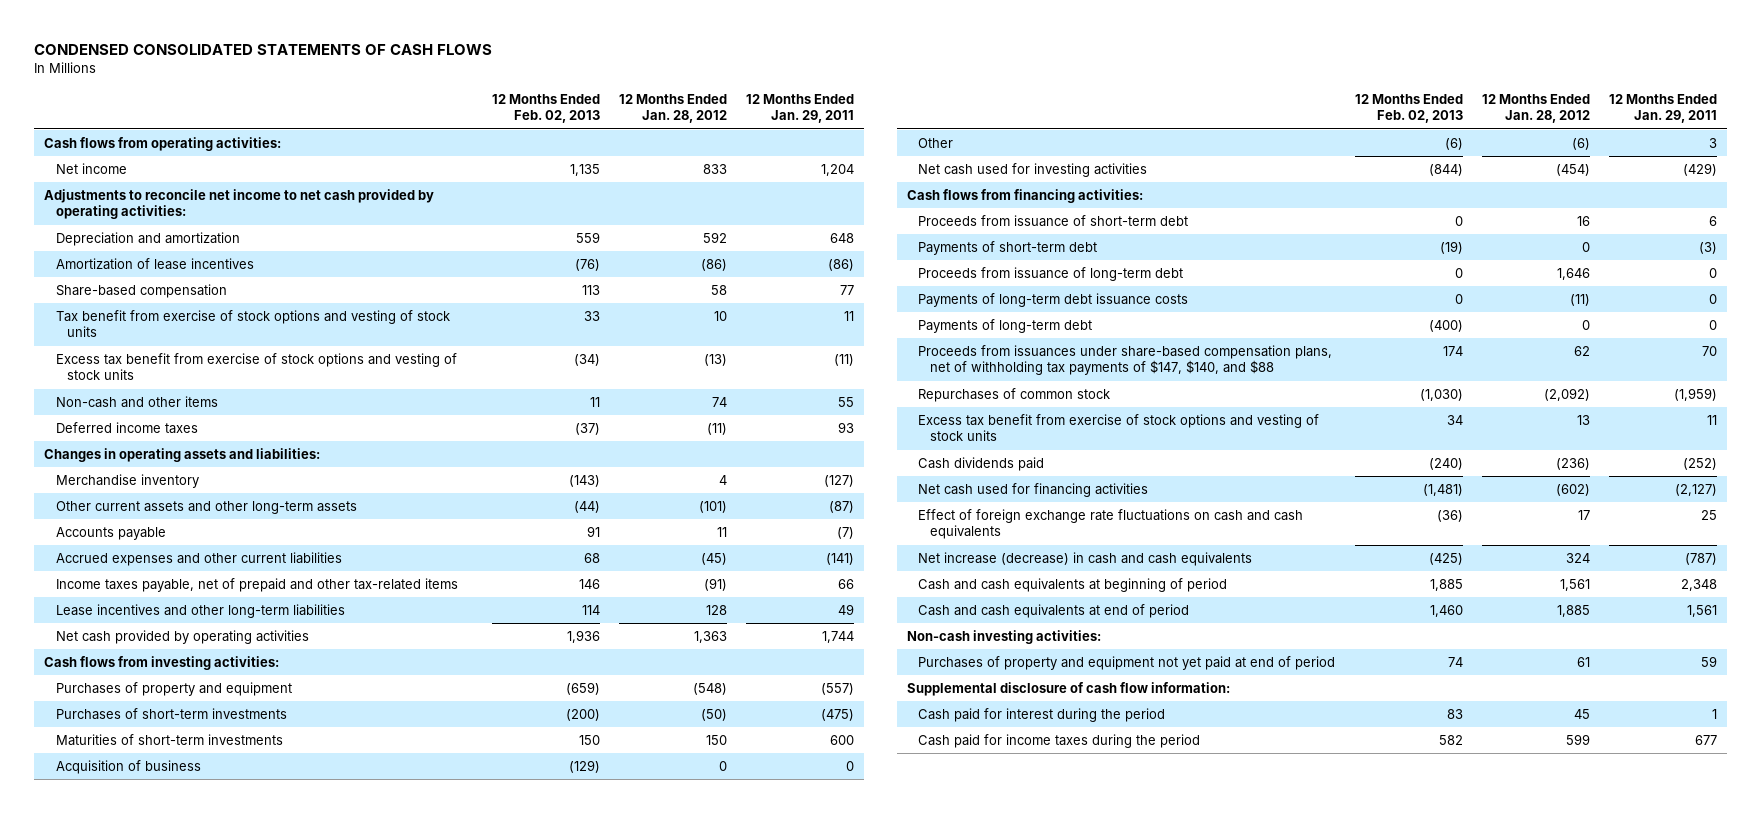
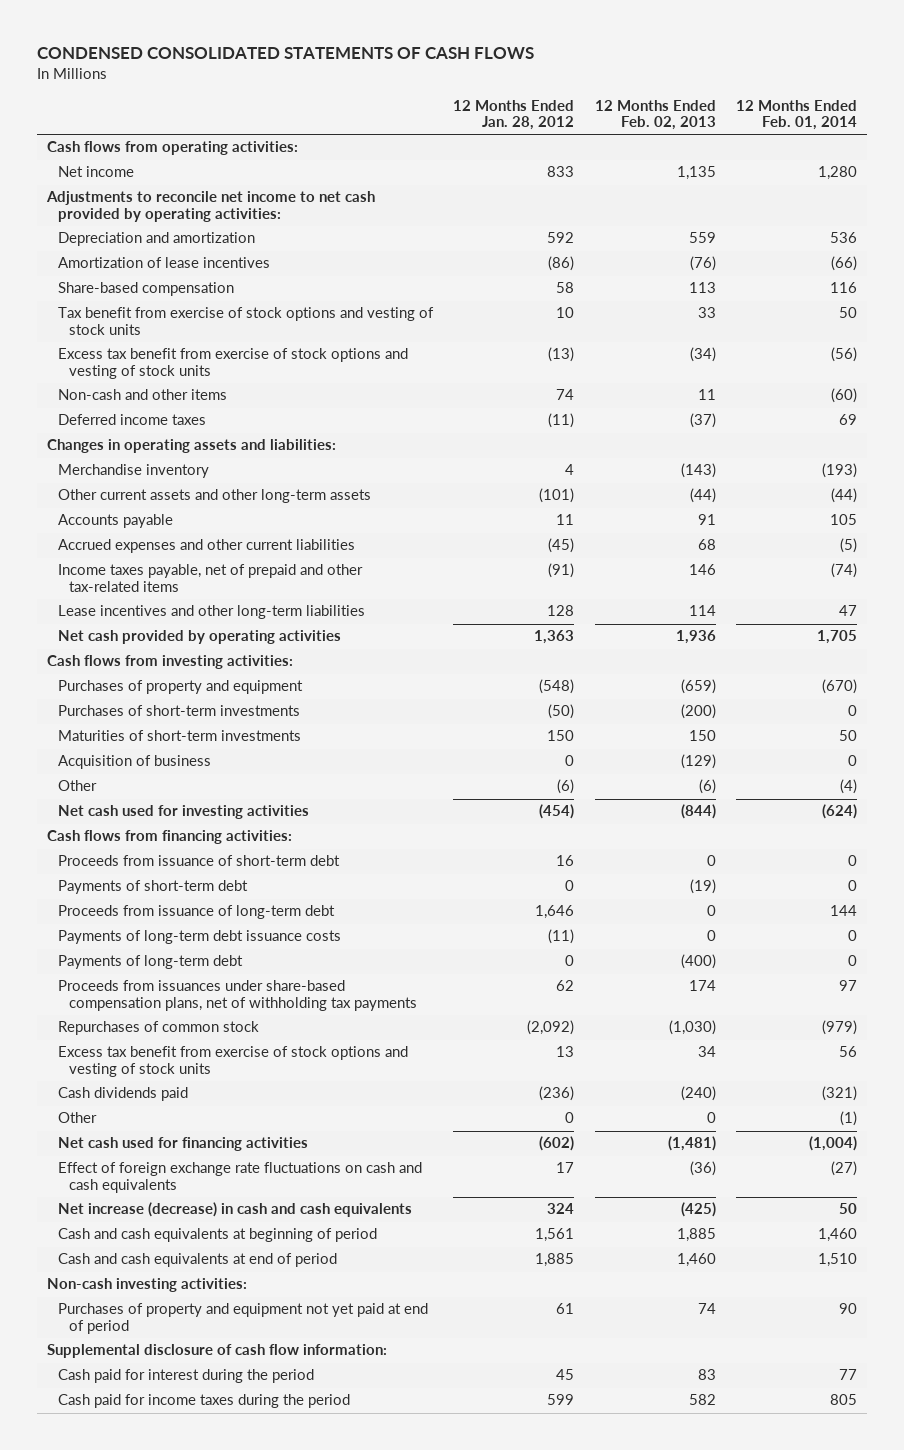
- | 12 Months Ended Feb. 02, 2013 | 12 Months Ended Jan. 28, 2012 | 12 Months Ended Jan. 29, 2011
+ | 12 Months Ended Jan. 28, 2012 | 12 Months Ended Feb. 02, 2013 | 12 Months Ended Feb. 01, 2014
- Proceeds from issuances under share-based compensation plans, net of withholding tax payments of $147, $140, and $88 | 174 | 62 | 70
+ Proceeds from issuances under share-based compensation plans, net of withholding tax payments | 62 | 174 | 97
+ Other | 0 | 0 | (1)

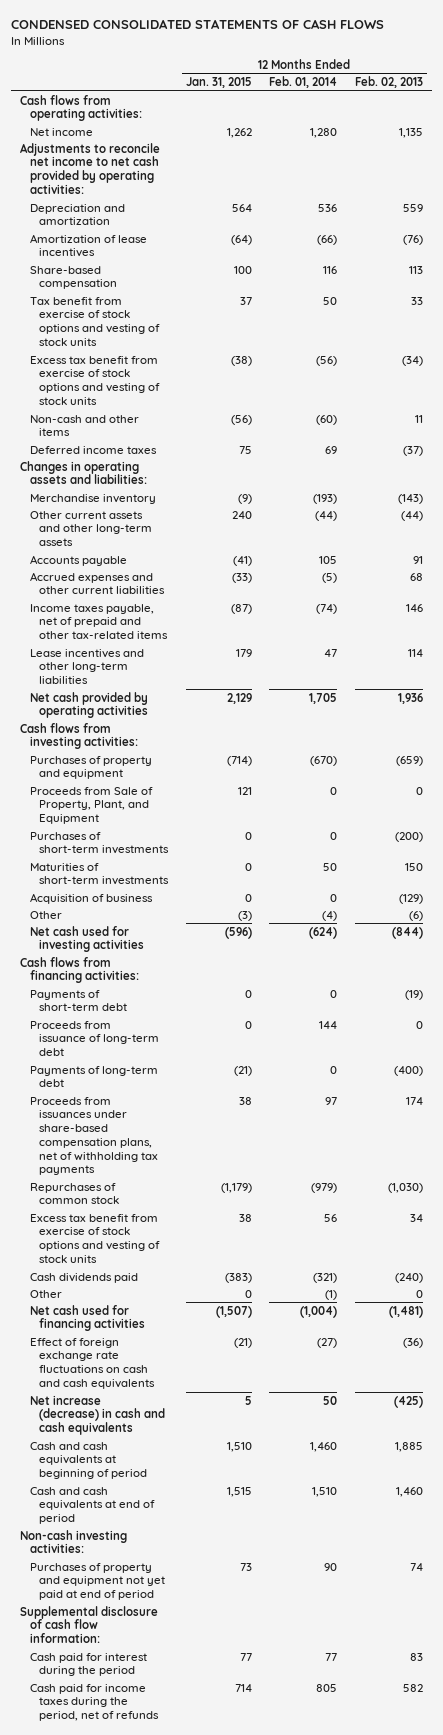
- | 12 Months Ended Jan. 28, 2012 | 12 Months Ended Feb. 02, 2013 | 12 Months Ended Feb. 01, 2014
+ | 12 Months Ended Jan. 31, 2015 | 12 Months Ended Feb. 01, 2014 | 12 Months Ended Feb. 02, 2013
+ Proceeds from Sale of Property, Plant, and Equipment | 121 | 0 | 0
- Proceeds from issuance of short-term debt | 16 | 0 | 0
- Payments of long-term debt issuance costs | (11) | 0 | 0
- Cash paid for income taxes during the period | 599 | 582 | 805
+ Cash paid for income taxes during the period, net of refunds | 714 | 805 | 582

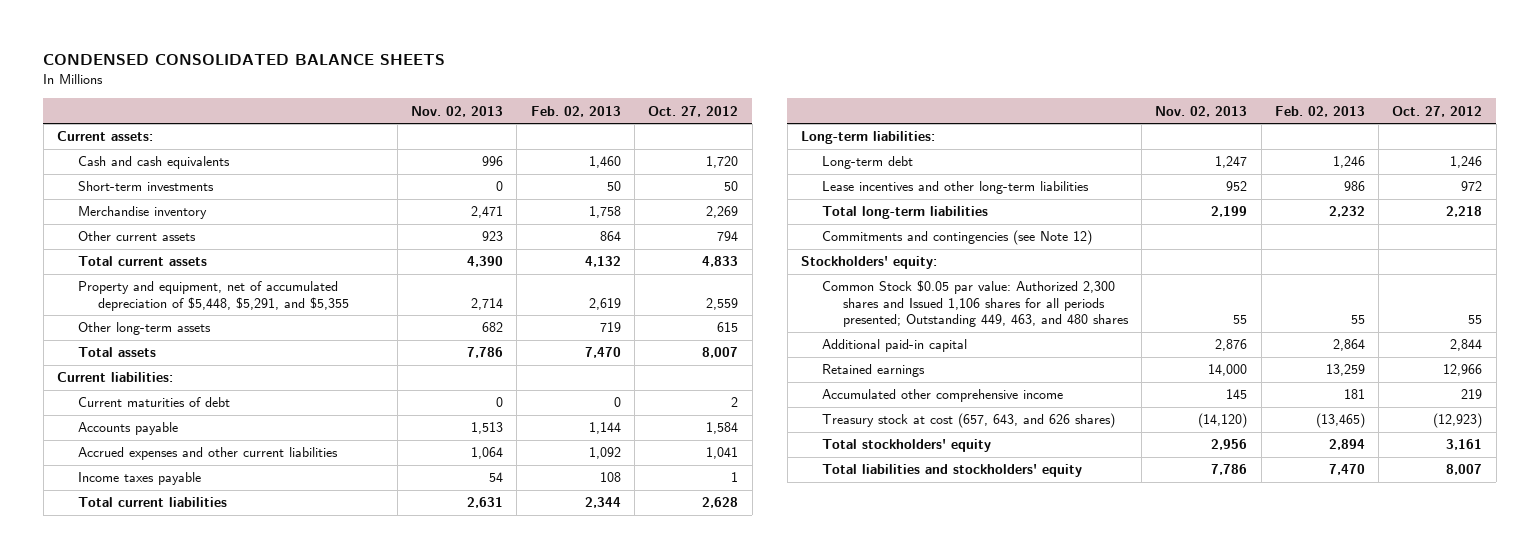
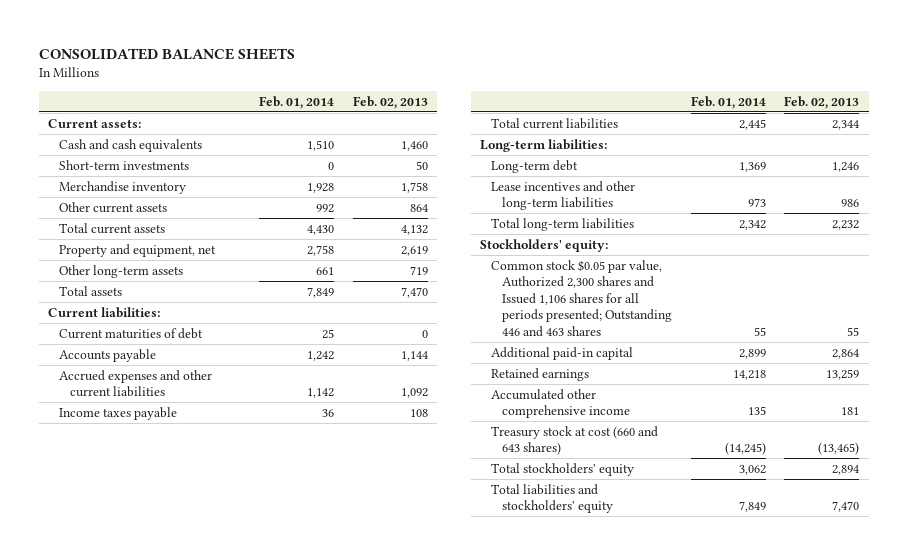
- CONDENSED CONSOLIDATED BALANCE SHEETS
+ CONSOLIDATED BALANCE SHEETS
- | Nov. 02, 2013 | Feb. 02, 2013 | Oct. 27, 2012
+ | Feb. 01, 2014 | Feb. 02, 2013
- Property and equipment, net of accumulated depreciation of $5,448, $5,291, and $5,355 | 2,714 | 2,619 | 2,559
+ Property and equipment, net | 2,758 | 2,619
- Commitments and contingencies (see Note 12)
- Common Stock $0.05 par value: Authorized 2,300 shares and Issued 1,106 shares for all periods presented; Outstanding 449, 463, and 480 shares | 55 | 55 | 55
+ Common stock $0.05 par value, Authorized 2,300 shares and Issued 1,106 shares for all periods presented; Outstanding 446 and 463 shares | 55 | 55
- Treasury stock at cost (657, 643, and 626 shares) | (14,120) | (13,465) | (12,923)
+ Treasury stock at cost (660 and 643 shares) | (14,245) | (13,465)

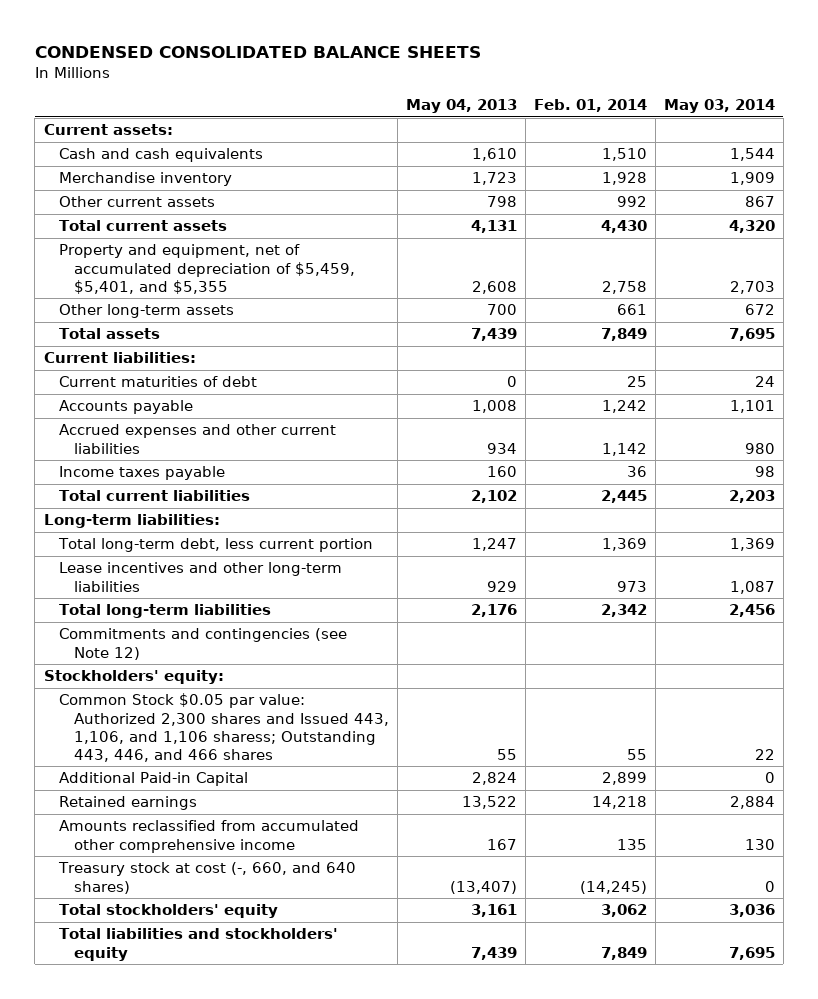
- CONSOLIDATED BALANCE SHEETS
+ CONDENSED CONSOLIDATED BALANCE SHEETS
- | Feb. 01, 2014 | Feb. 02, 2013
+ | May 04, 2013 | Feb. 01, 2014 | May 03, 2014
- Short-term investments | 0 | 50
- Property and equipment, net | 2,758 | 2,619
+ Property and equipment, net of accumulated depreciation of $5,459, $5,401, and $5,355 | 2,608 | 2,758 | 2,703
- Long-term debt | 1,369 | 1,246
+ Total long-term debt, less current portion | 1,247 | 1,369 | 1,369
+ Commitments and contingencies (see Note 12)
- Common stock $0.05 par value, Authorized 2,300 shares and Issued 1,106 shares for all periods presented; Outstanding 446 and 463 shares | 55 | 55
- Additional paid-in capital | 2,899 | 2,864
+ Common Stock $0.05 par value: Authorized 2,300 shares and Issued 443, 1,106, and 1,106 sharess; Outstanding 443, 446, and 466 shares | 55 | 55 | 22
+ Additional Paid-in Capital | 2,824 | 2,899 | 0
- Accumulated other comprehensive income | 135 | 181
- Treasury stock at cost (660 and 643 shares) | (14,245) | (13,465)
+ Amounts reclassified from accumulated other comprehensive income | 167 | 135 | 130
+ Treasury stock at cost (-, 660, and 640 shares) | (13,407) | (14,245) | 0

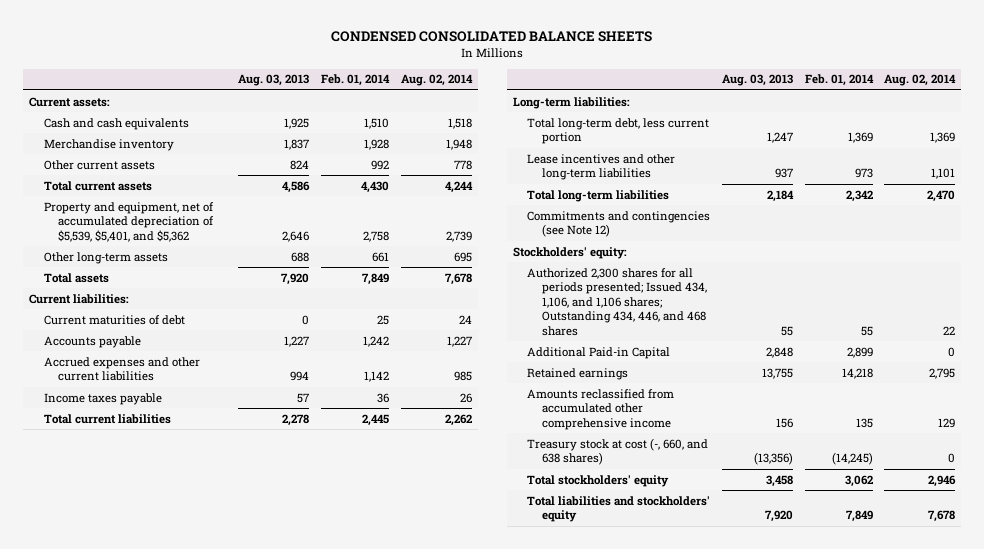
- | May 04, 2013 | Feb. 01, 2014 | May 03, 2014
+ | Aug. 03, 2013 | Feb. 01, 2014 | Aug. 02, 2014
- Property and equipment, net of accumulated depreciation of $5,459, $5,401, and $5,355 | 2,608 | 2,758 | 2,703
+ Property and equipment, net of accumulated depreciation of $5,539, $5,401, and $5,362 | 2,646 | 2,758 | 2,739
- Common Stock $0.05 par value: Authorized 2,300 shares and Issued 443, 1,106, and 1,106 sharess; Outstanding 443, 446, and 466 shares | 55 | 55 | 22
+ Authorized 2,300 shares for all periods presented; Issued 434, 1,106, and 1,106 shares; Outstanding 434, 446, and 468 shares | 55 | 55 | 22
- Treasury stock at cost (-, 660, and 640 shares) | (13,407) | (14,245) | 0
+ Treasury stock at cost (-, 660, and 638 shares) | (13,356) | (14,245) | 0

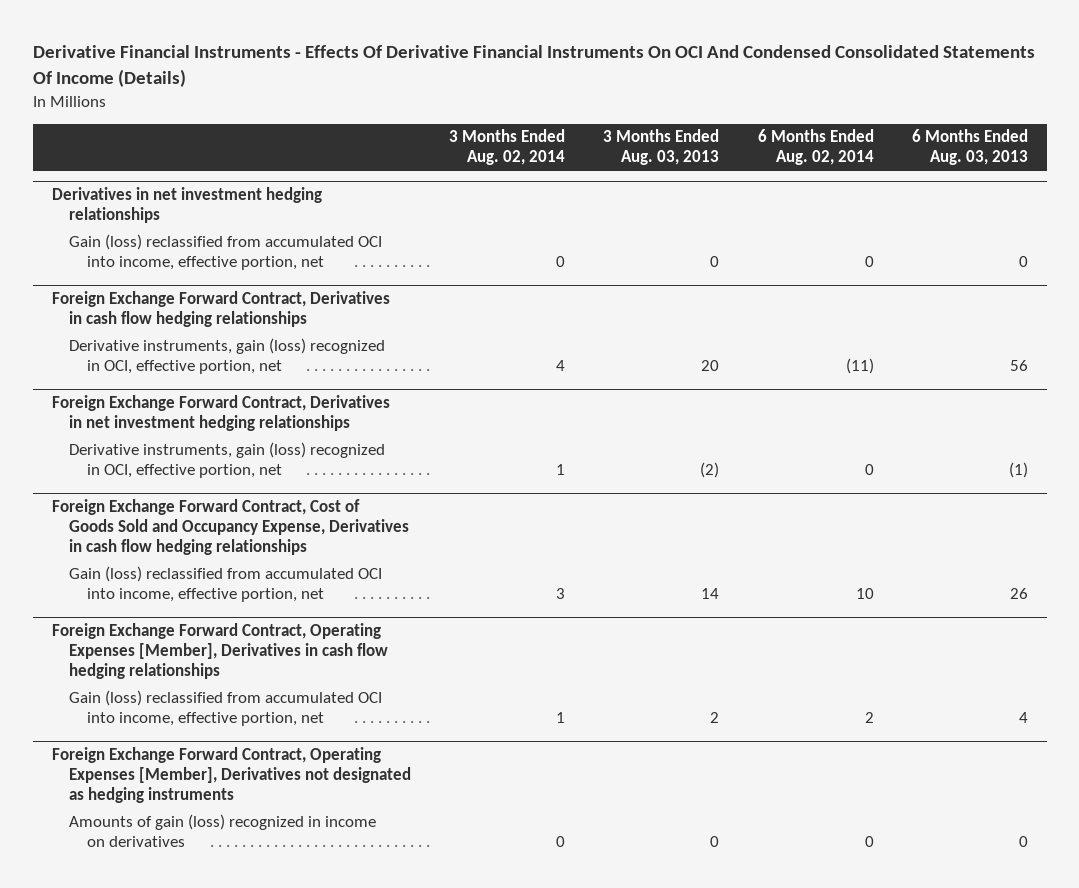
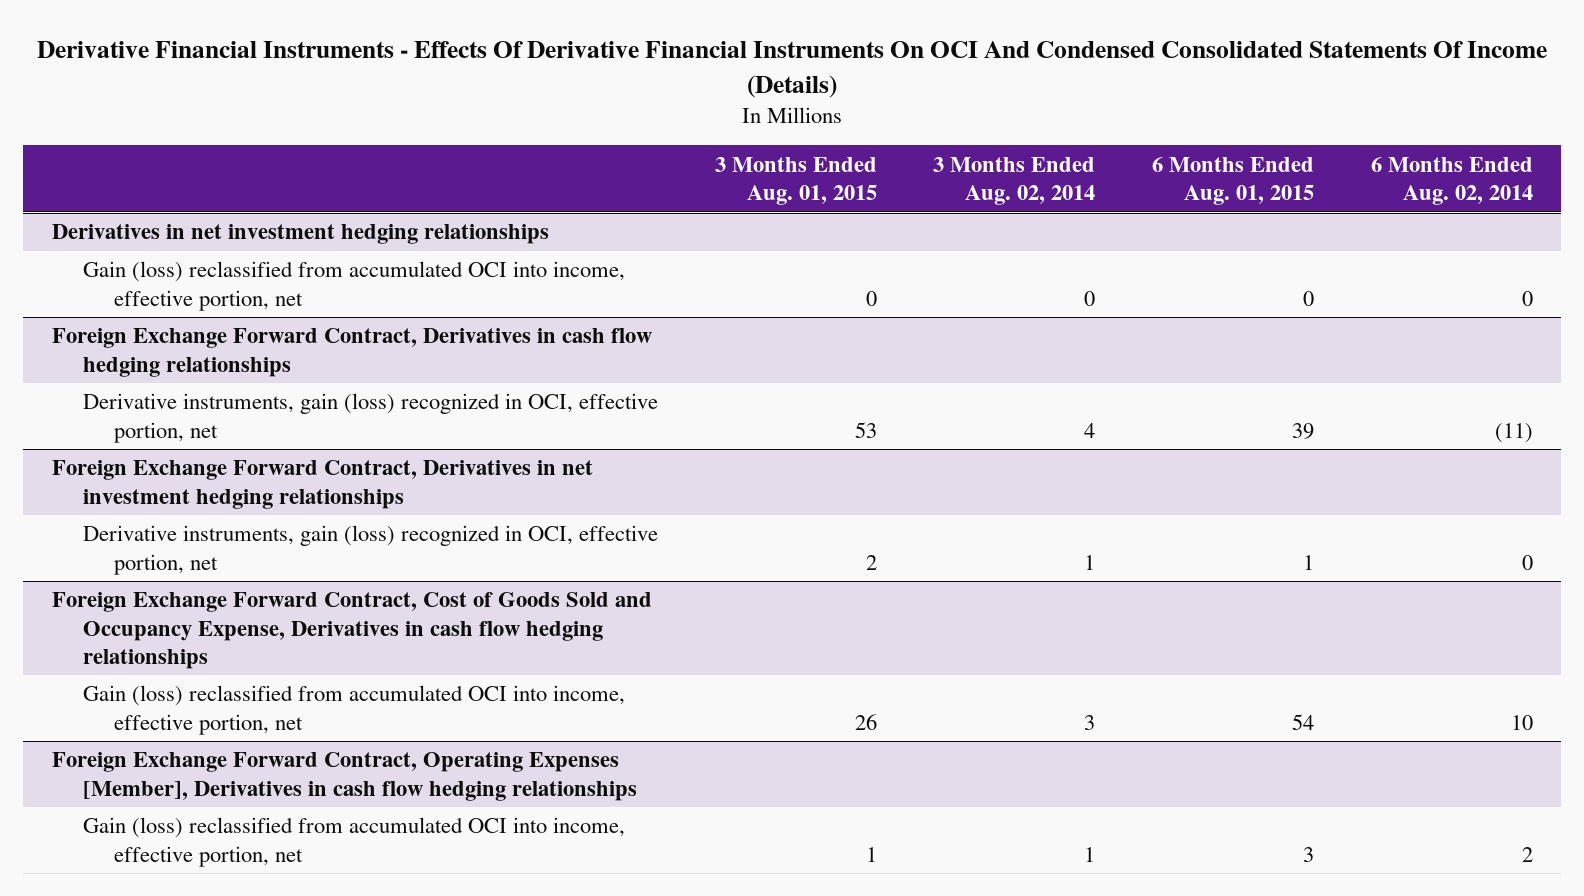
- | 3 Months Ended Aug. 02, 2014 | 3 Months Ended Aug. 03, 2013 | 6 Months Ended Aug. 02, 2014 | 6 Months Ended Aug. 03, 2013
+ | 3 Months Ended Aug. 01, 2015 | 3 Months Ended Aug. 02, 2014 | 6 Months Ended Aug. 01, 2015 | 6 Months Ended Aug. 02, 2014
- Foreign Exchange Forward Contract, Operating Expenses [Member], Derivatives not designated as hedging instruments
- Amounts of gain (loss) recognized in income on derivatives | 0 | 0 | 0 | 0

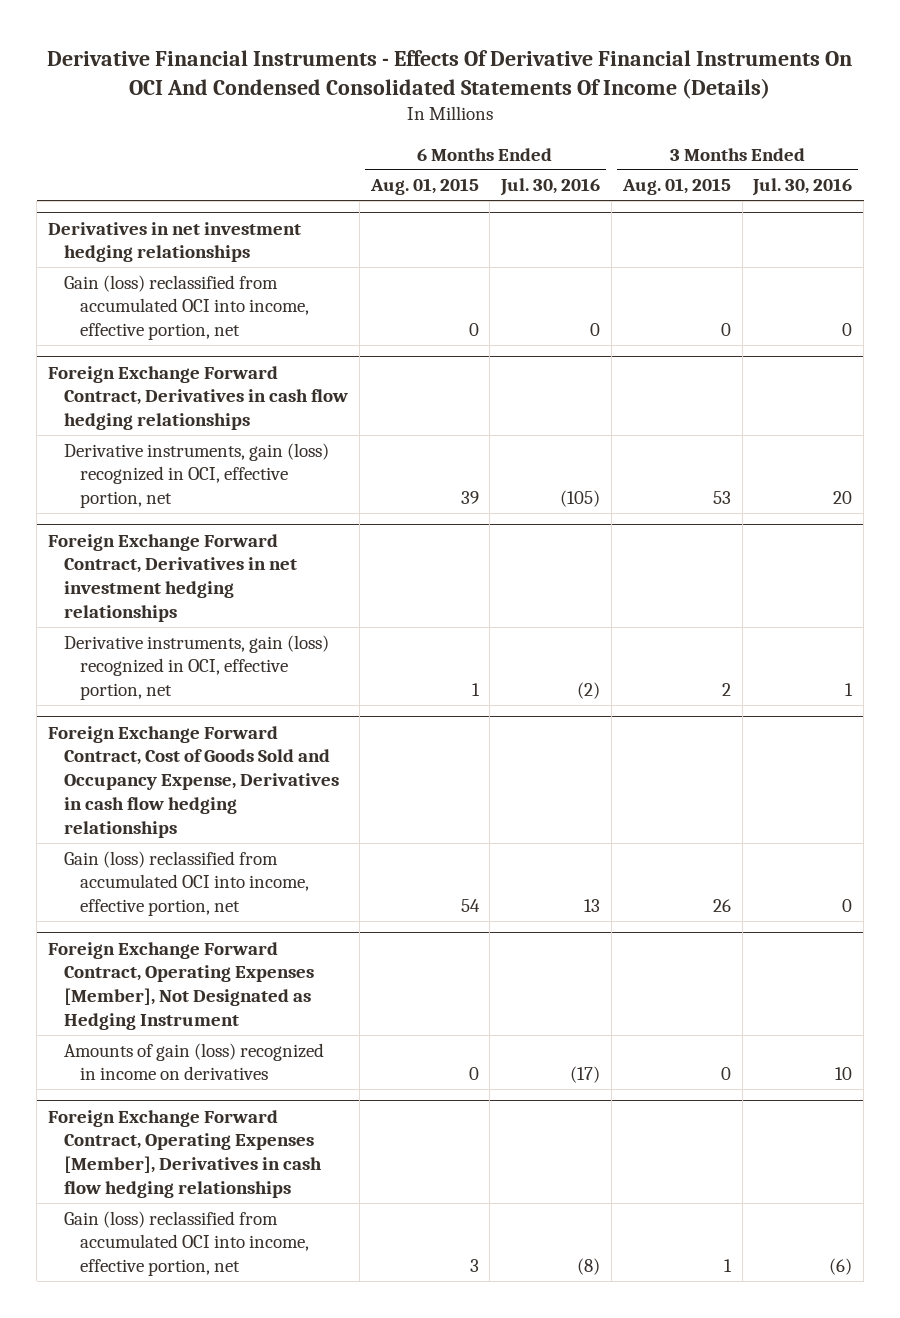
- | 3 Months Ended Aug. 01, 2015 | 3 Months Ended Aug. 02, 2014 | 6 Months Ended Aug. 01, 2015 | 6 Months Ended Aug. 02, 2014
+ | 6 Months Ended Aug. 01, 2015 | 6 Months Ended Jul. 30, 2016 | 3 Months Ended Aug. 01, 2015 | 3 Months Ended Jul. 30, 2016
+ Foreign Exchange Forward Contract, Operating Expenses [Member], Not Designated as Hedging Instrument
+ Amounts of gain (loss) recognized in income on derivatives | 0 | (17) | 0 | 10

